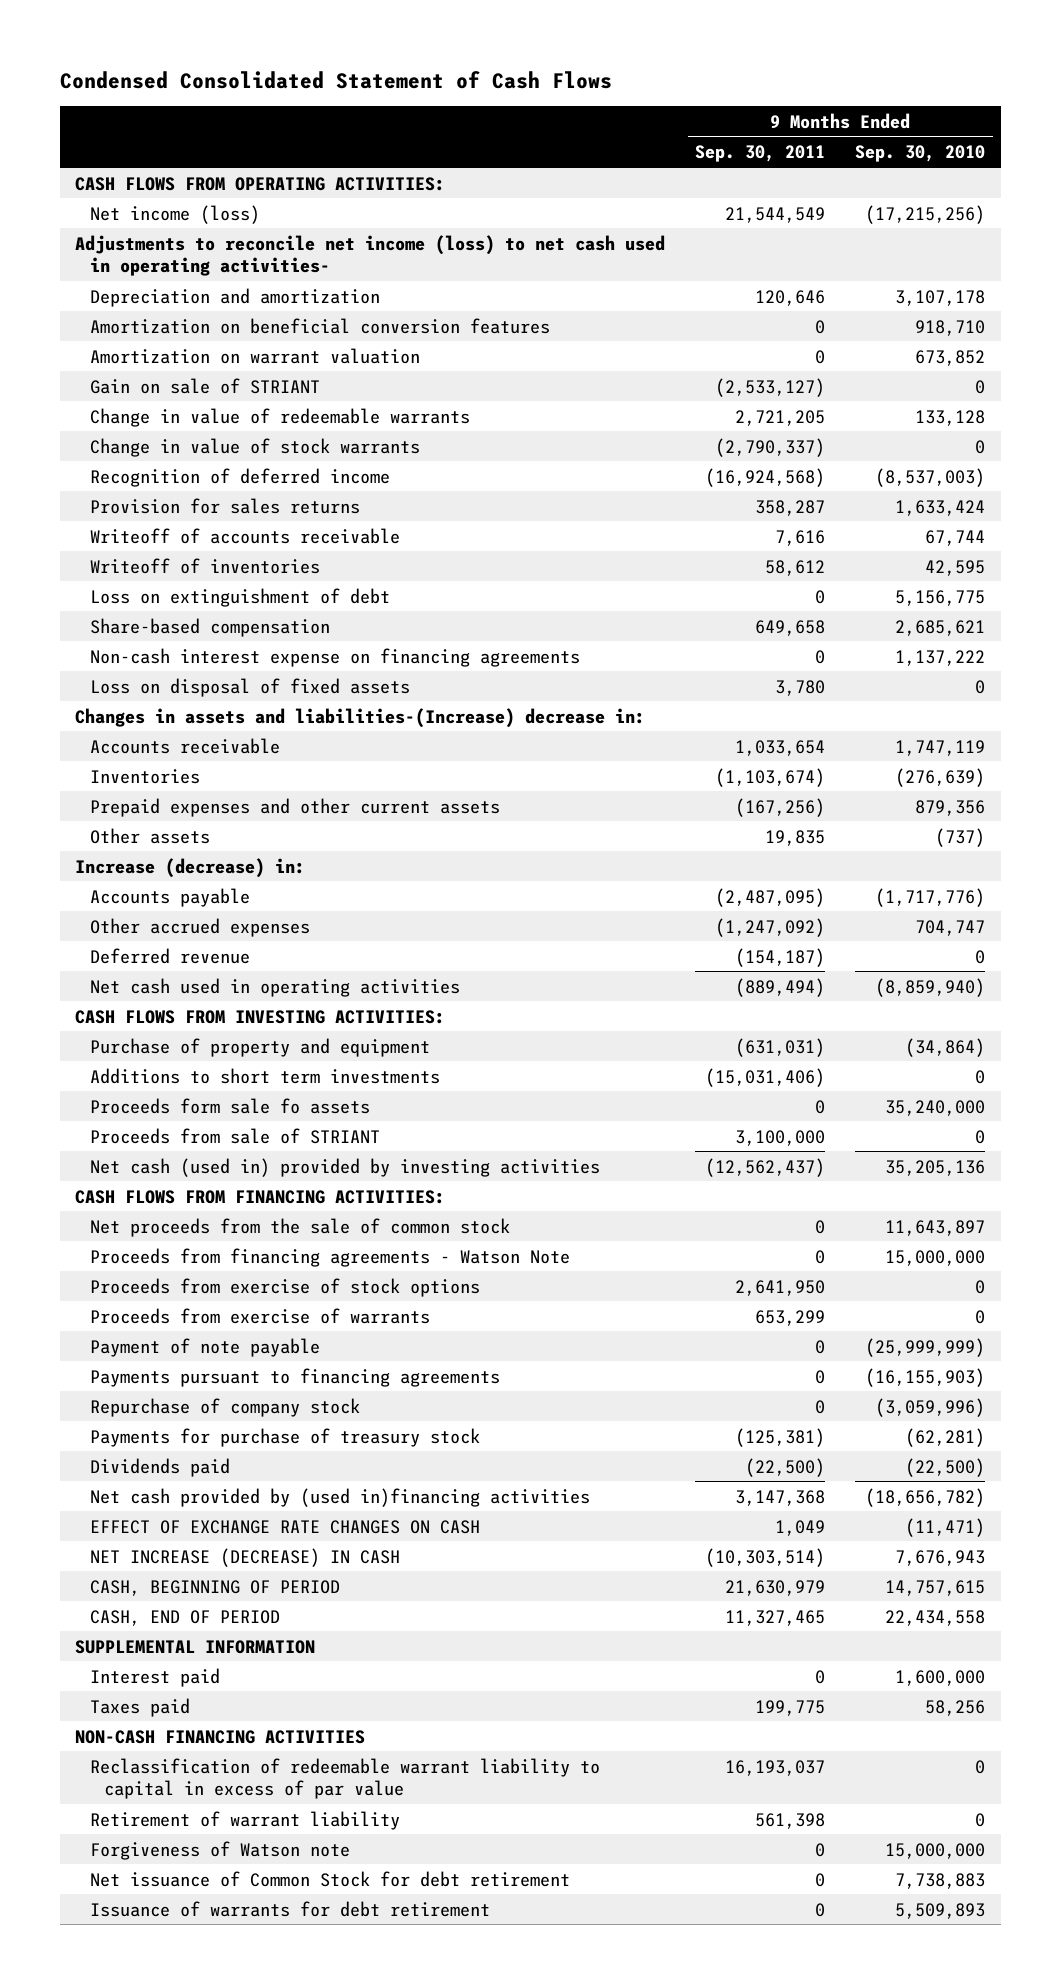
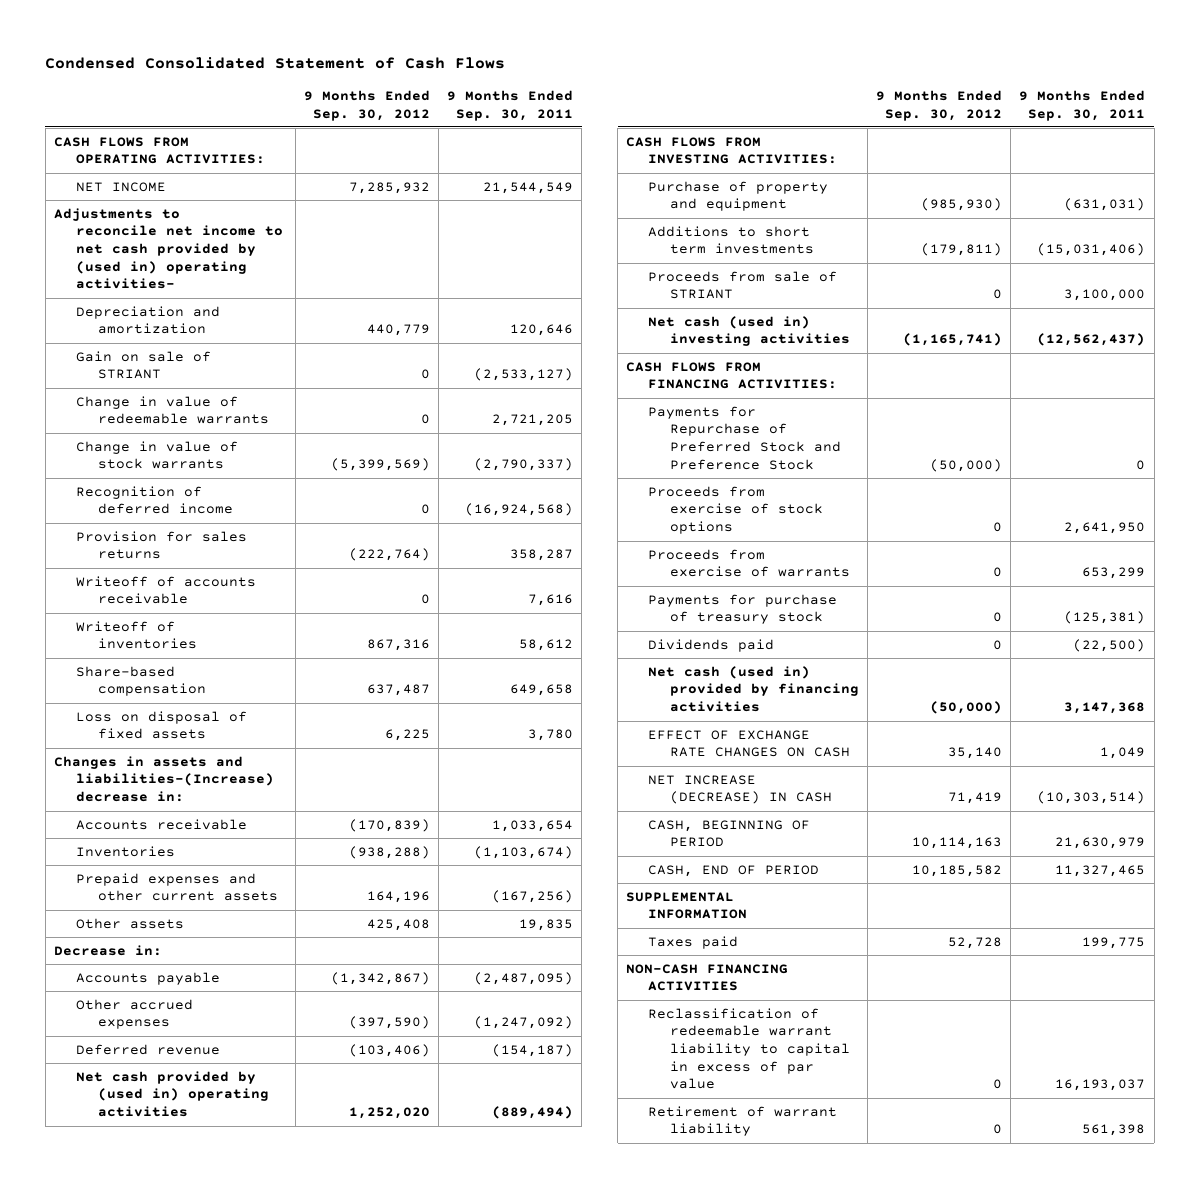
- | 9 Months Ended Sep. 30, 2011 | 9 Months Ended Sep. 30, 2010
+ | 9 Months Ended Sep. 30, 2012 | 9 Months Ended Sep. 30, 2011
- Net income (loss) | 21,544,549 | (17,215,256)
- Adjustments to reconcile net income (loss) to net cash used in operating activities-
+ NET INCOME | 7,285,932 | 21,544,549
+ Adjustments to reconcile net income to net cash provided by (used in) operating activities-
- Amortization on beneficial conversion features | 0 | 918,710
- Amortization on warrant valuation | 0 | 673,852
- Loss on extinguishment of debt | 0 | 5,156,775
- Non-cash interest expense on financing agreements | 0 | 1,137,222
- Increase (decrease) in:
+ Decrease in:
- Net cash used in operating activities | (889,494) | (8,859,940)
+ Net cash provided by (used in) operating activities | 1,252,020 | (889,494)
- Proceeds form sale fo assets | 0 | 35,240,000
- Net cash (used in) provided by investing activities | (12,562,437) | 35,205,136
+ Net cash (used in) investing activities | (1,165,741) | (12,562,437)
- Net proceeds from the sale of common stock | 0 | 11,643,897
- Proceeds from financing agreements - Watson Note | 0 | 15,000,000
+ Payments for Repurchase of Preferred Stock and Preference Stock | (50,000) | 0
- Payment of note payable | 0 | (25,999,999)
- Payments pursuant to financing agreements | 0 | (16,155,903)
- Repurchase of company stock | 0 | (3,059,996)
- Net cash provided by (used in)financing activities | 3,147,368 | (18,656,782)
+ Net cash (used in) provided by financing activities | (50,000) | 3,147,368
- Interest paid | 0 | 1,600,000
- Forgiveness of Watson note | 0 | 15,000,000
- Net issuance of Common Stock for debt retirement | 0 | 7,738,883
- Issuance of warrants for debt retirement | 0 | 5,509,893

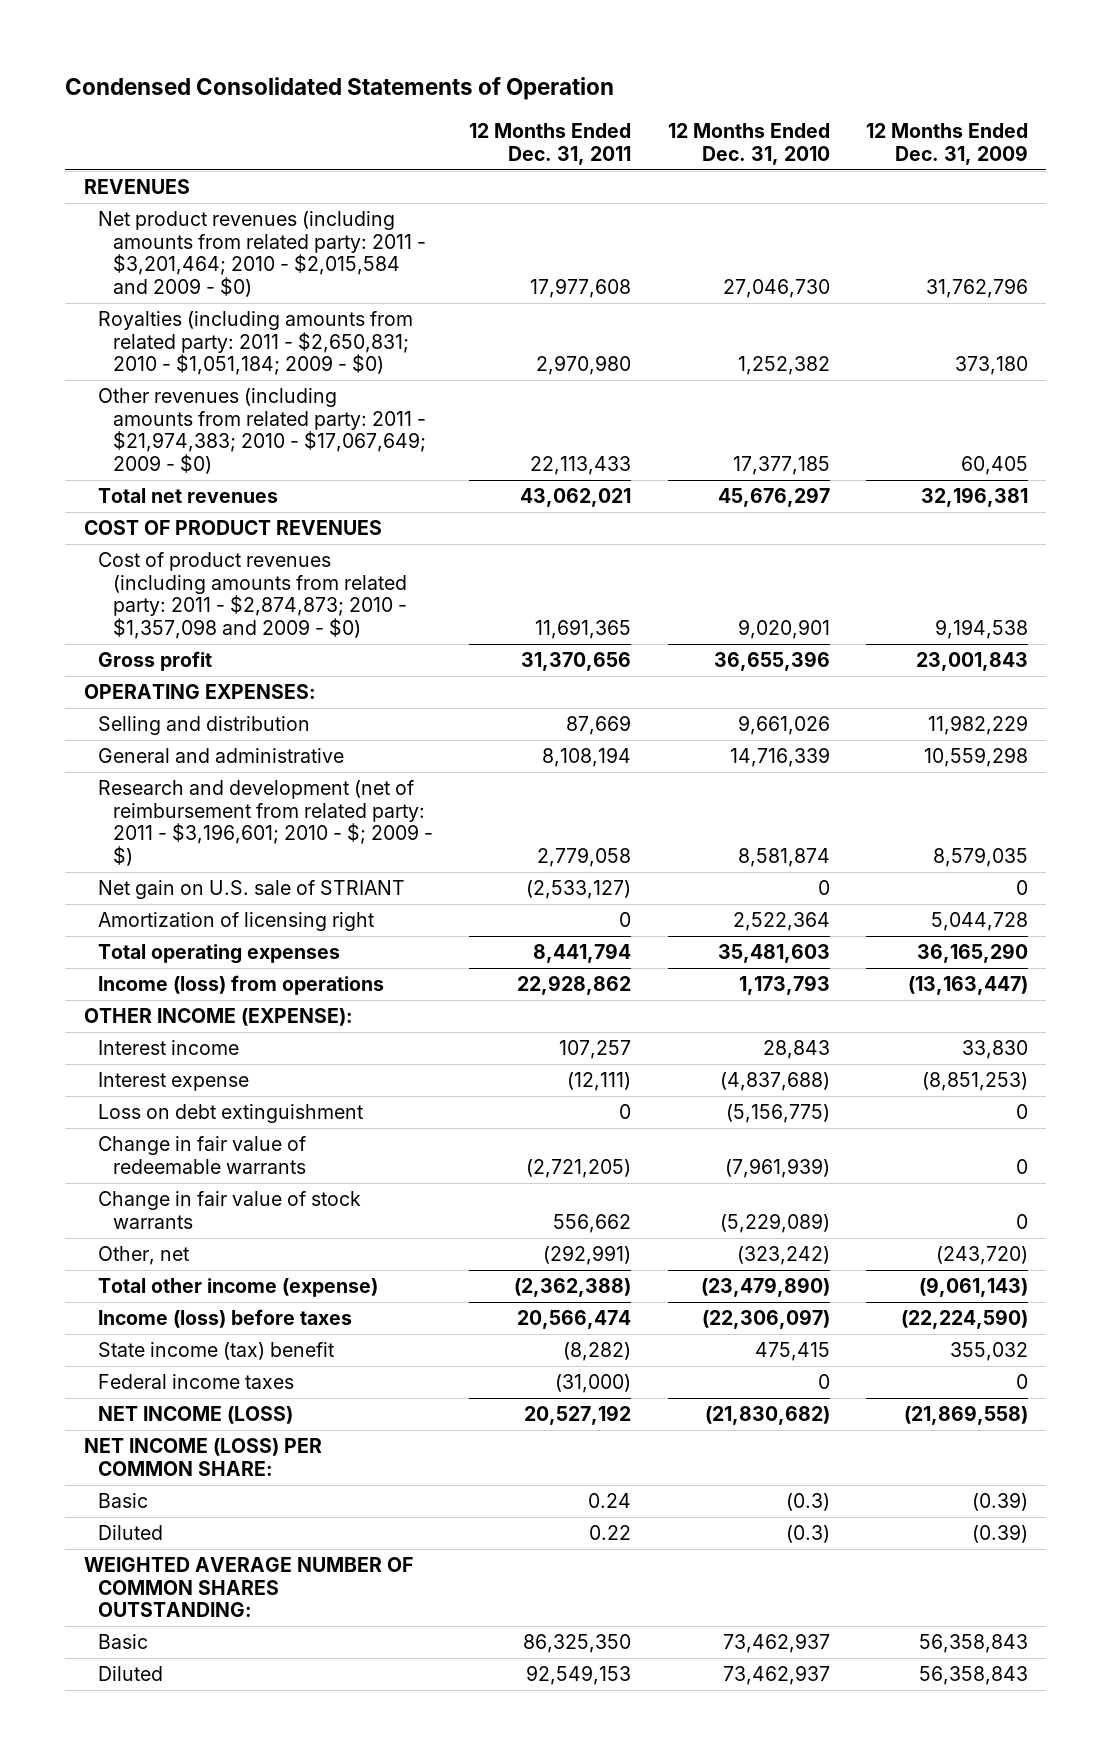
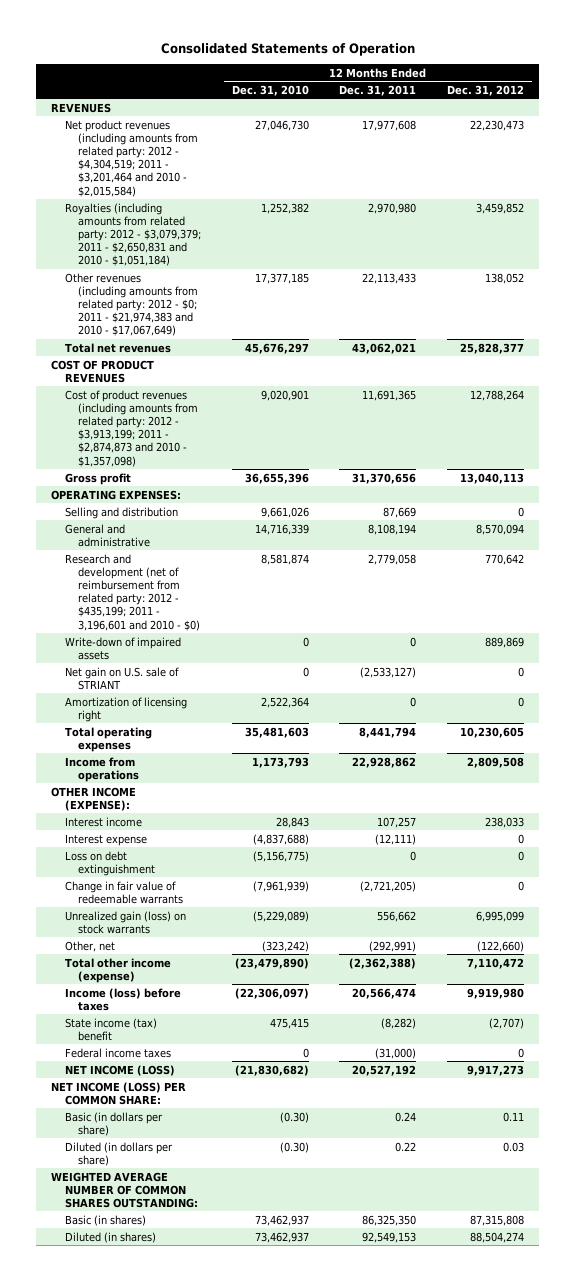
- Condensed Consolidated Statements of Operation
+ Consolidated Statements of Operation
- | 12 Months Ended Dec. 31, 2011 | 12 Months Ended Dec. 31, 2010 | 12 Months Ended Dec. 31, 2009
+ | 12 Months Ended Dec. 31, 2010 | 12 Months Ended Dec. 31, 2011 | 12 Months Ended Dec. 31, 2012
- Net product revenues (including amounts from related party: 2011 - $3,201,464; 2010 - $2,015,584 and 2009 - $0) | 17,977,608 | 27,046,730 | 31,762,796
- Royalties (including amounts from related party: 2011 - $2,650,831; 2010 - $1,051,184; 2009 - $0) | 2,970,980 | 1,252,382 | 373,180
- Other revenues (including amounts from related party: 2011 - $21,974,383; 2010 - $17,067,649; 2009 - $0) | 22,113,433 | 17,377,185 | 60,405
+ Net product revenues (including amounts from related party: 2012 - $4,304,519; 2011 - $3,201,464 and 2010 - $2,015,584) | 27,046,730 | 17,977,608 | 22,230,473
+ Royalties (including amounts from related party: 2012 - $3,079,379; 2011 - $2,650,831 and 2010 - $1,051,184) | 1,252,382 | 2,970,980 | 3,459,852
+ Other revenues (including amounts from related party: 2012 - $0; 2011 - $21,974,383 and 2010 - $17,067,649) | 17,377,185 | 22,113,433 | 138,052
- Cost of product revenues (including amounts from related party: 2011 - $2,874,873; 2010 - $1,357,098 and 2009 - $0) | 11,691,365 | 9,020,901 | 9,194,538
+ Cost of product revenues (including amounts from related party: 2012 - $3,913,199; 2011 - $2,874,873 and 2010 - $1,357,098) | 9,020,901 | 11,691,365 | 12,788,264
- Research and development (net of reimbursement from related party: 2011 - $3,196,601; 2010 - $; 2009 - $) | 2,779,058 | 8,581,874 | 8,579,035
+ Research and development (net of reimbursement from related party: 2012 - $435,199; 2011 - 3,196,601 and 2010 - $0) | 8,581,874 | 2,779,058 | 770,642
+ Write-down of impaired assets | 0 | 0 | 889,869
- Income (loss) from operations | 22,928,862 | 1,173,793 | (13,163,447)
+ Income from operations | 1,173,793 | 22,928,862 | 2,809,508
- Change in fair value of stock warrants | 556,662 | (5,229,089) | 0
+ Unrealized gain (loss) on stock warrants | (5,229,089) | 556,662 | 6,995,099
- Basic | 0.24 | (0.3) | (0.39)
- Diluted | 0.22 | (0.3) | (0.39)
+ Basic (in dollars per share) | (0.30) | 0.24 | 0.11
+ Diluted (in dollars per share) | (0.30) | 0.22 | 0.03
- Basic | 86,325,350 | 73,462,937 | 56,358,843
- Diluted | 92,549,153 | 73,462,937 | 56,358,843
+ Basic (in shares) | 73,462,937 | 86,325,350 | 87,315,808
+ Diluted (in shares) | 73,462,937 | 92,549,153 | 88,504,274

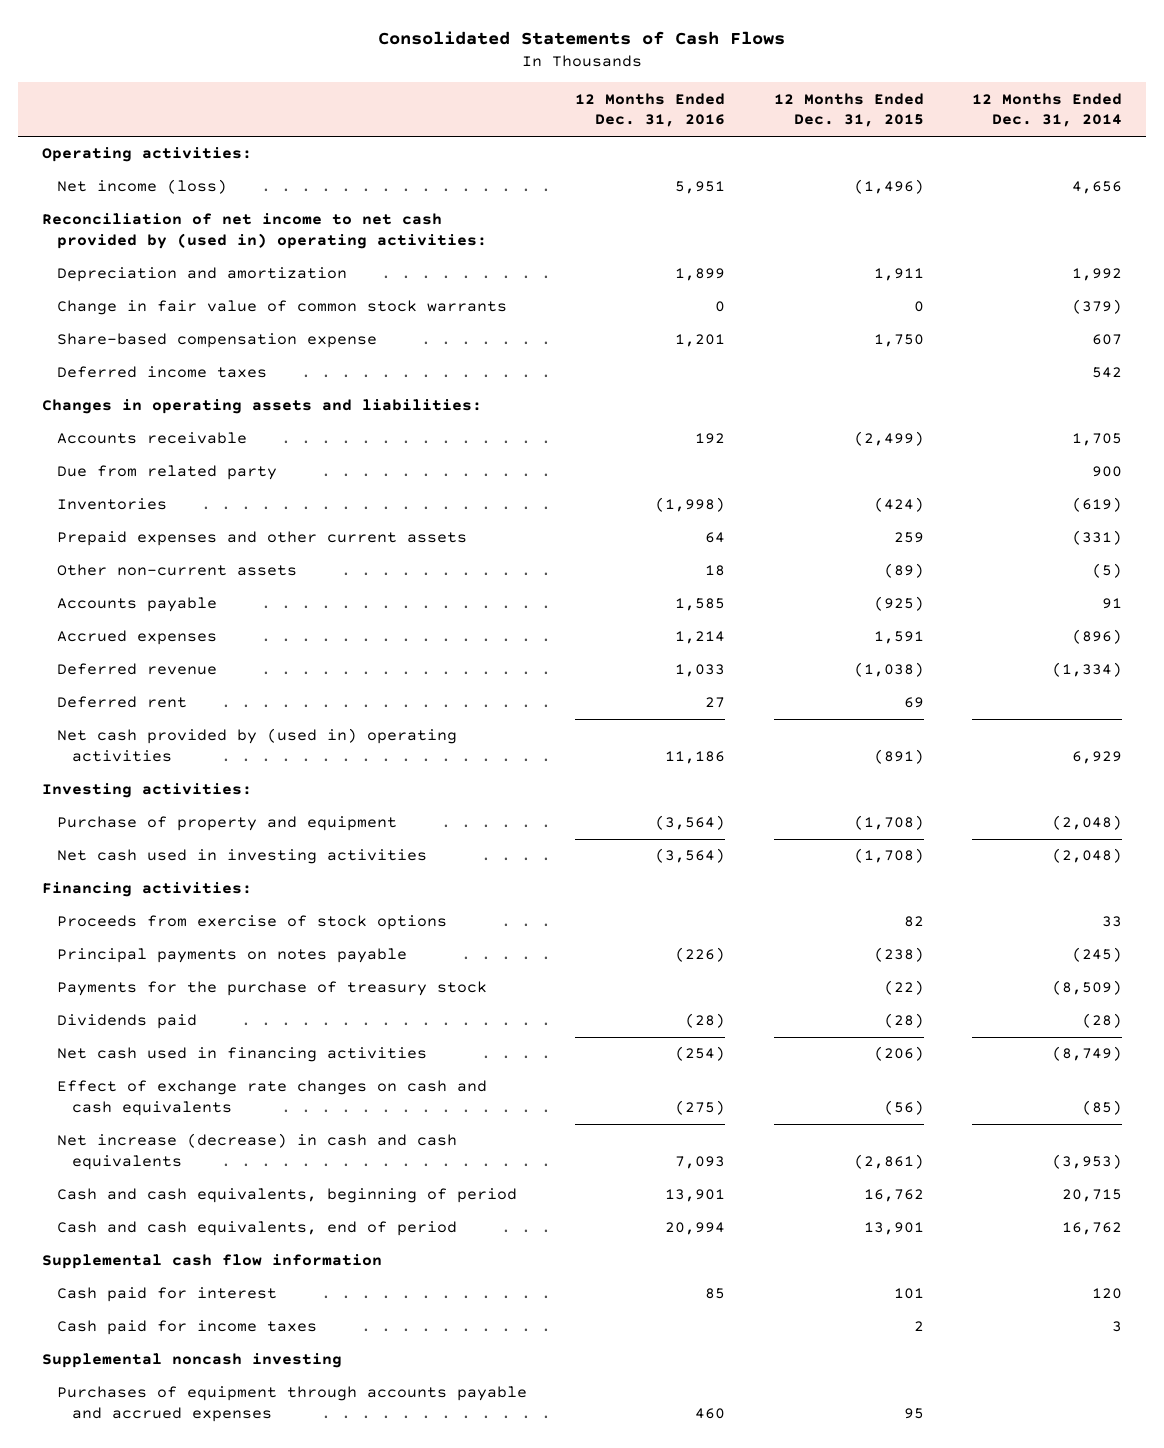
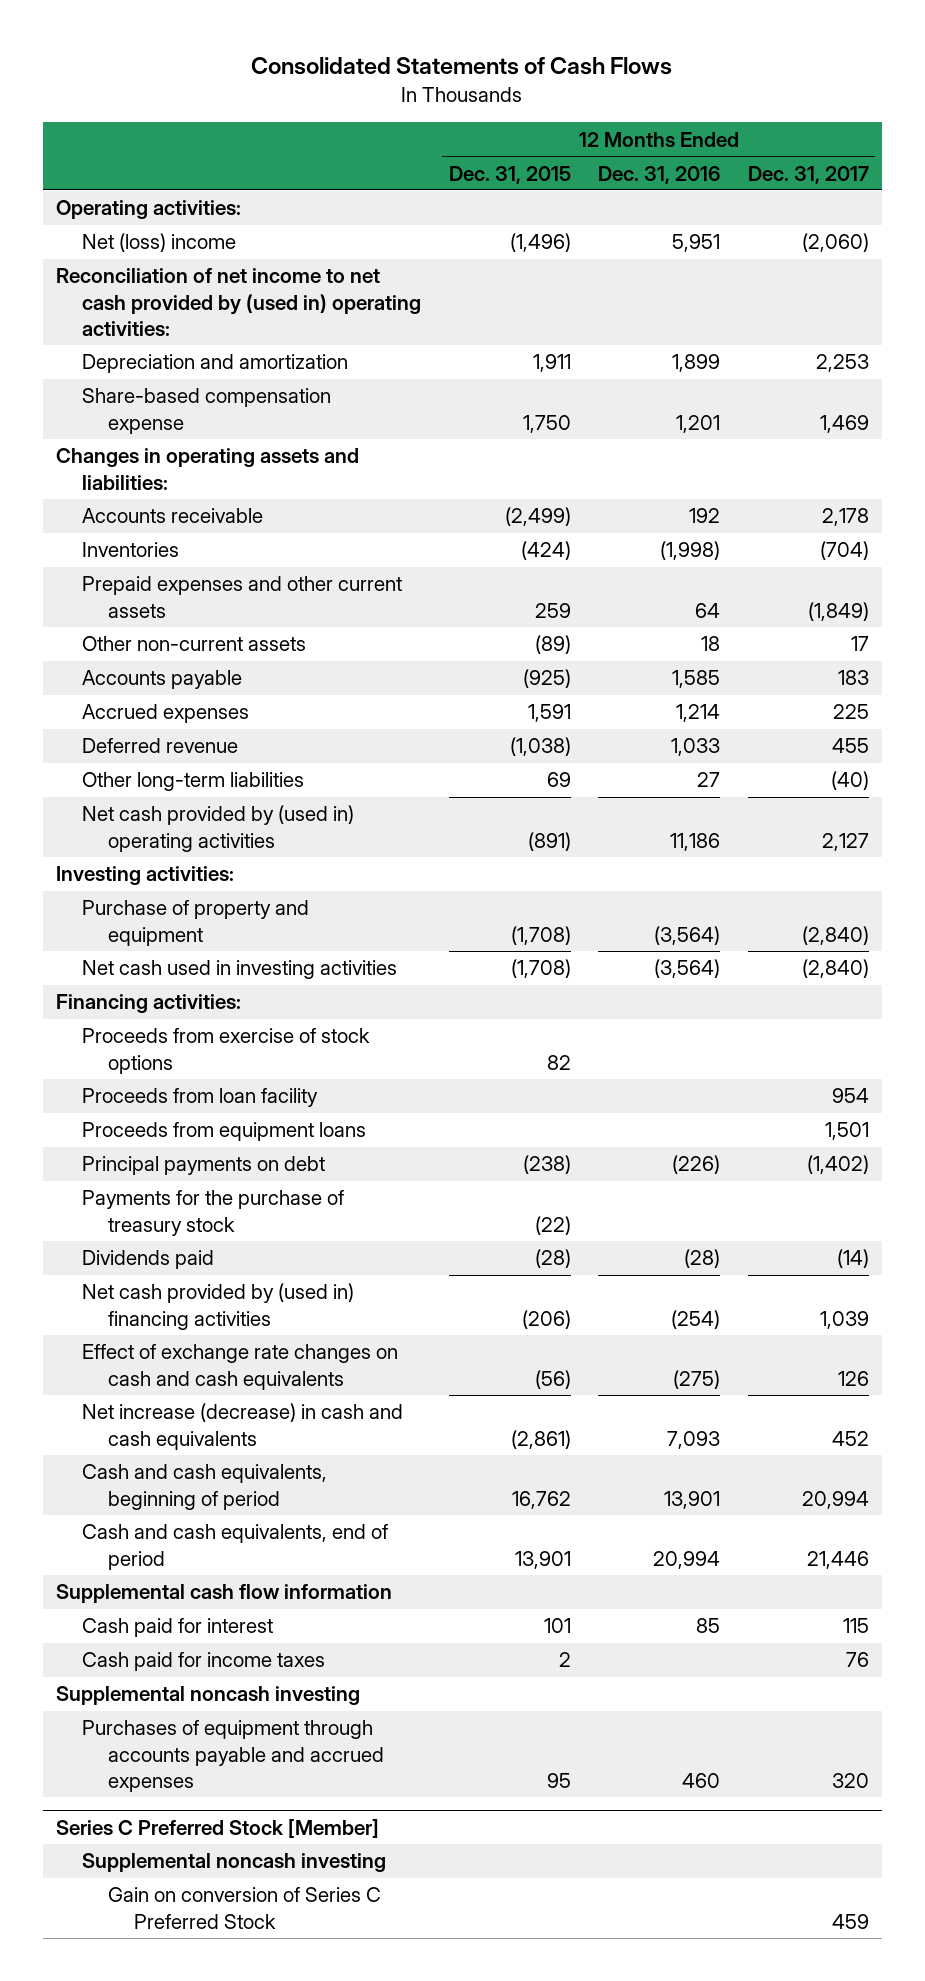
- | 12 Months Ended Dec. 31, 2016 | 12 Months Ended Dec. 31, 2015 | 12 Months Ended Dec. 31, 2014
+ | 12 Months Ended Dec. 31, 2015 | 12 Months Ended Dec. 31, 2016 | 12 Months Ended Dec. 31, 2017
- Net income (loss) | 5,951 | (1,496) | 4,656
+ Net (loss) income | (1,496) | 5,951 | (2,060)
- Change in fair value of common stock warrants | 0 | 0 | (379)
- Deferred income taxes | | | 542
- Due from related party | | | 900
- Deferred rent | 27 | 69 |
+ Other long-term liabilities | 69 | 27 | (40)
- Principal payments on notes payable | (226) | (238) | (245)
+ Proceeds from loan facility | | | 954
+ Proceeds from equipment loans | | | 1,501
+ Principal payments on debt | (238) | (226) | (1,402)
- Net cash used in financing activities | (254) | (206) | (8,749)
+ Net cash provided by (used in) financing activities | (206) | (254) | 1,039
+ Series C Preferred Stock [Member]
+ Supplemental noncash investing
+ Gain on conversion of Series C Preferred Stock | | | 459

